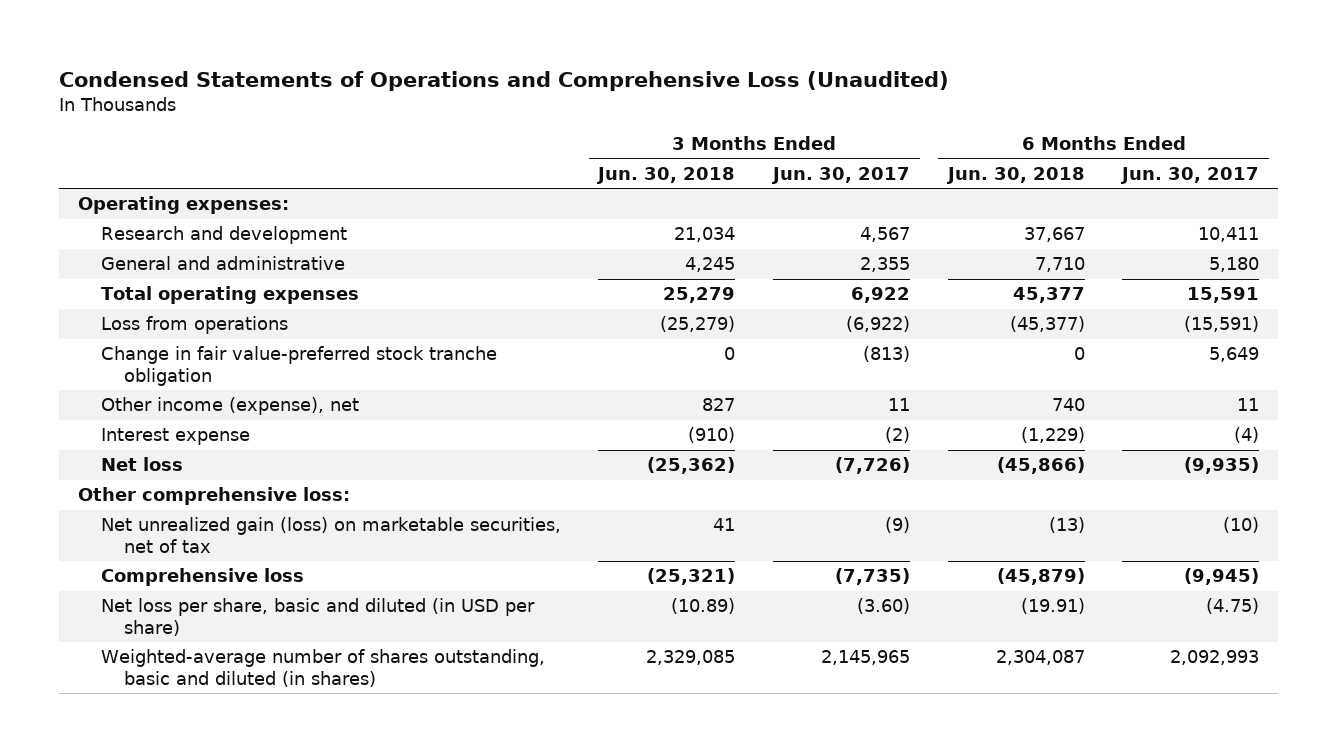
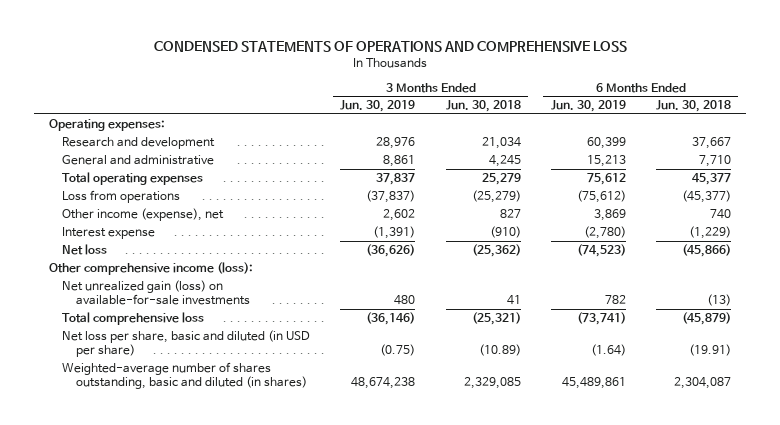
- Condensed Statements of Operations and Comprehensive Loss (Unaudited)
+ CONDENSED STATEMENTS OF OPERATIONS AND COMPREHENSIVE LOSS
- | 3 Months Ended Jun. 30, 2018 | 3 Months Ended Jun. 30, 2017 | 6 Months Ended Jun. 30, 2018 | 6 Months Ended Jun. 30, 2017
+ | 3 Months Ended Jun. 30, 2019 | 3 Months Ended Jun. 30, 2018 | 6 Months Ended Jun. 30, 2019 | 6 Months Ended Jun. 30, 2018
- Change in fair value-preferred stock tranche obligation | 0 | (813) | 0 | 5,649
- Other comprehensive loss:
- Net unrealized gain (loss) on marketable securities, net of tax | 41 | (9) | (13) | (10)
- Comprehensive loss | (25,321) | (7,735) | (45,879) | (9,945)
+ Other comprehensive income (loss):
+ Net unrealized gain (loss) on available-for-sale investments | 480 | 41 | 782 | (13)
+ Total comprehensive loss | (36,146) | (25,321) | (73,741) | (45,879)

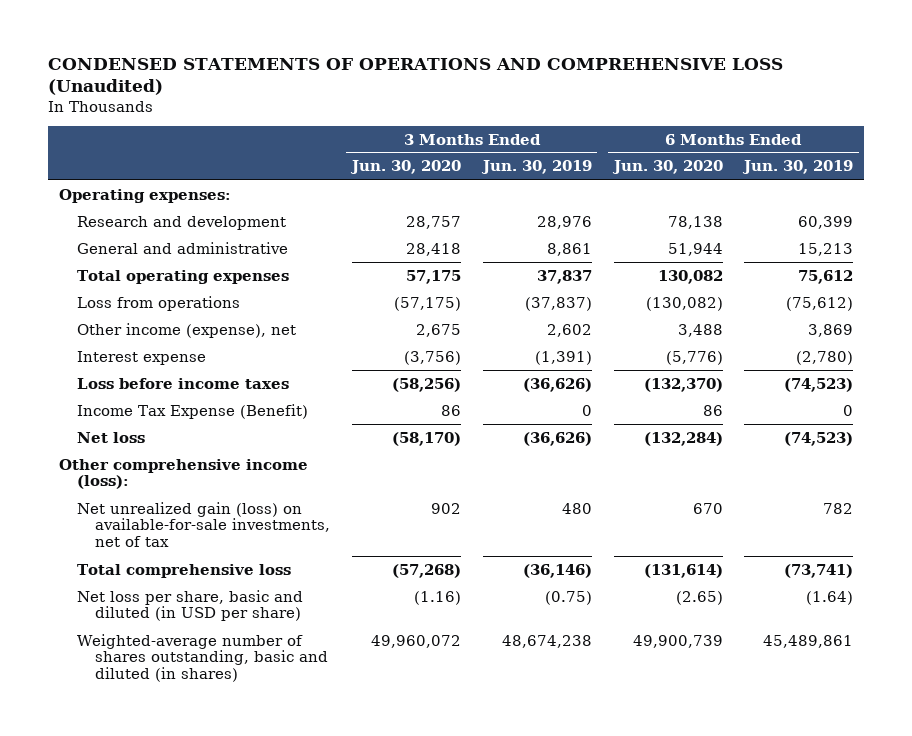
- CONDENSED STATEMENTS OF OPERATIONS AND COMPREHENSIVE LOSS
+ CONDENSED STATEMENTS OF OPERATIONS AND COMPREHENSIVE LOSS (Unaudited)
- | 3 Months Ended Jun. 30, 2019 | 3 Months Ended Jun. 30, 2018 | 6 Months Ended Jun. 30, 2019 | 6 Months Ended Jun. 30, 2018
+ | 3 Months Ended Jun. 30, 2020 | 3 Months Ended Jun. 30, 2019 | 6 Months Ended Jun. 30, 2020 | 6 Months Ended Jun. 30, 2019
+ Loss before income taxes | (58,256) | (36,626) | (132,370) | (74,523)
+ Income Tax Expense (Benefit) | 86 | 0 | 86 | 0
- Net unrealized gain (loss) on available-for-sale investments | 480 | 41 | 782 | (13)
+ Net unrealized gain (loss) on available-for-sale investments, net of tax | 902 | 480 | 670 | 782

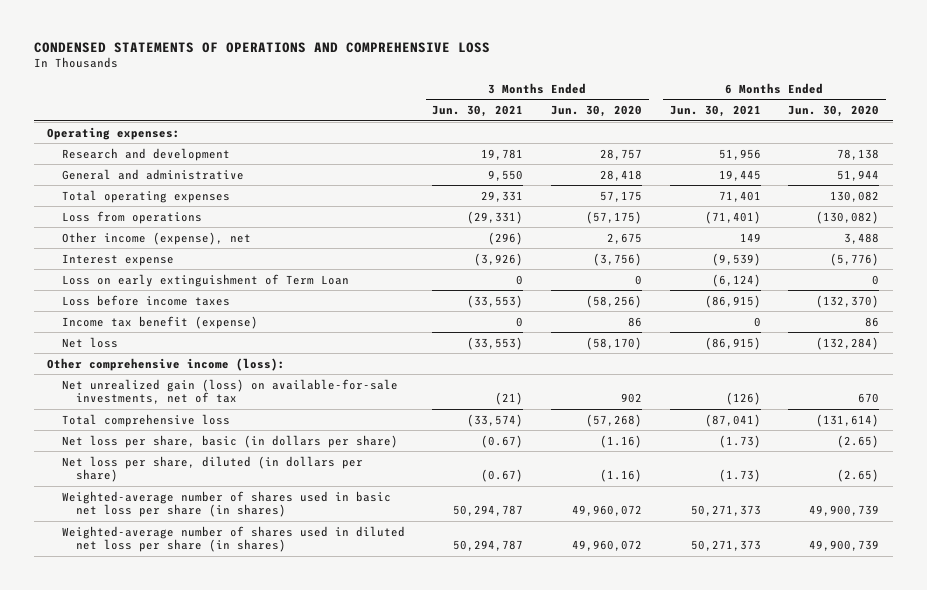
- CONDENSED STATEMENTS OF OPERATIONS AND COMPREHENSIVE LOSS (Unaudited)
+ CONDENSED STATEMENTS OF OPERATIONS AND COMPREHENSIVE LOSS
- | 3 Months Ended Jun. 30, 2020 | 3 Months Ended Jun. 30, 2019 | 6 Months Ended Jun. 30, 2020 | 6 Months Ended Jun. 30, 2019
+ | 3 Months Ended Jun. 30, 2021 | 3 Months Ended Jun. 30, 2020 | 6 Months Ended Jun. 30, 2021 | 6 Months Ended Jun. 30, 2020
+ Loss on early extinguishment of Term Loan | 0 | 0 | (6,124) | 0
- Income Tax Expense (Benefit) | 86 | 0 | 86 | 0
+ Income tax benefit (expense) | 0 | 86 | 0 | 86
- Net loss per share, basic and diluted (in USD per share) | (1.16) | (0.75) | (2.65) | (1.64)
- Weighted-average number of shares outstanding, basic and diluted (in shares) | 49,960,072 | 48,674,238 | 49,900,739 | 45,489,861
+ Net loss per share, basic (in dollars per share) | (0.67) | (1.16) | (1.73) | (2.65)
+ Net loss per share, diluted (in dollars per share) | (0.67) | (1.16) | (1.73) | (2.65)
+ Weighted-average number of shares used in basic net loss per share (in shares) | 50,294,787 | 49,960,072 | 50,271,373 | 49,900,739
+ Weighted-average number of shares used in diluted net loss per share (in shares) | 50,294,787 | 49,960,072 | 50,271,373 | 49,900,739

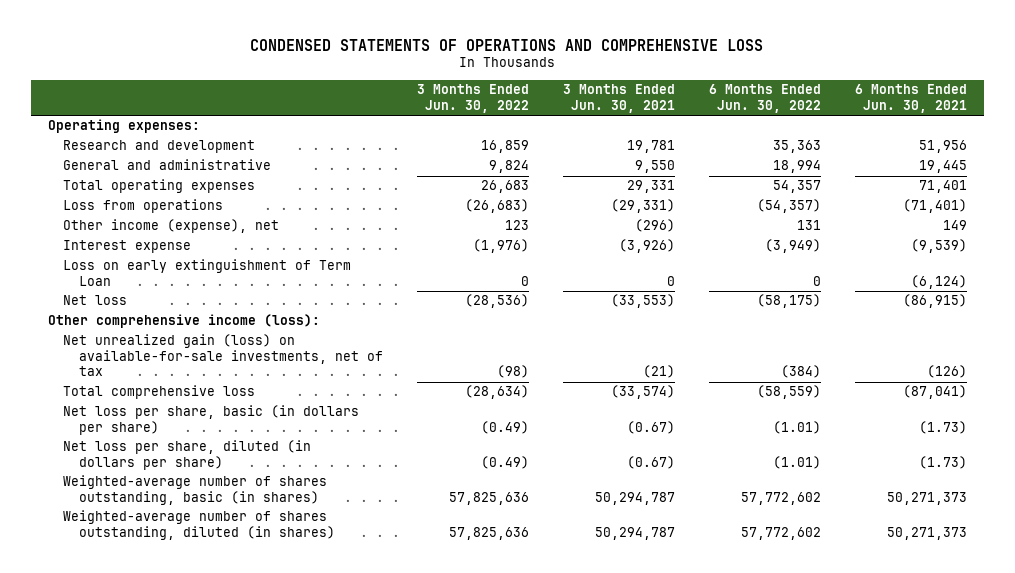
- | 3 Months Ended Jun. 30, 2021 | 3 Months Ended Jun. 30, 2020 | 6 Months Ended Jun. 30, 2021 | 6 Months Ended Jun. 30, 2020
+ | 3 Months Ended Jun. 30, 2022 | 3 Months Ended Jun. 30, 2021 | 6 Months Ended Jun. 30, 2022 | 6 Months Ended Jun. 30, 2021
- Loss before income taxes | (33,553) | (58,256) | (86,915) | (132,370)
- Income tax benefit (expense) | 0 | 86 | 0 | 86
- Weighted-average number of shares used in basic net loss per share (in shares) | 50,294,787 | 49,960,072 | 50,271,373 | 49,900,739
- Weighted-average number of shares used in diluted net loss per share (in shares) | 50,294,787 | 49,960,072 | 50,271,373 | 49,900,739
+ Weighted-average number of shares outstanding, basic (in shares) | 57,825,636 | 50,294,787 | 57,772,602 | 50,271,373
+ Weighted-average number of shares outstanding, diluted (in shares) | 57,825,636 | 50,294,787 | 57,772,602 | 50,271,373

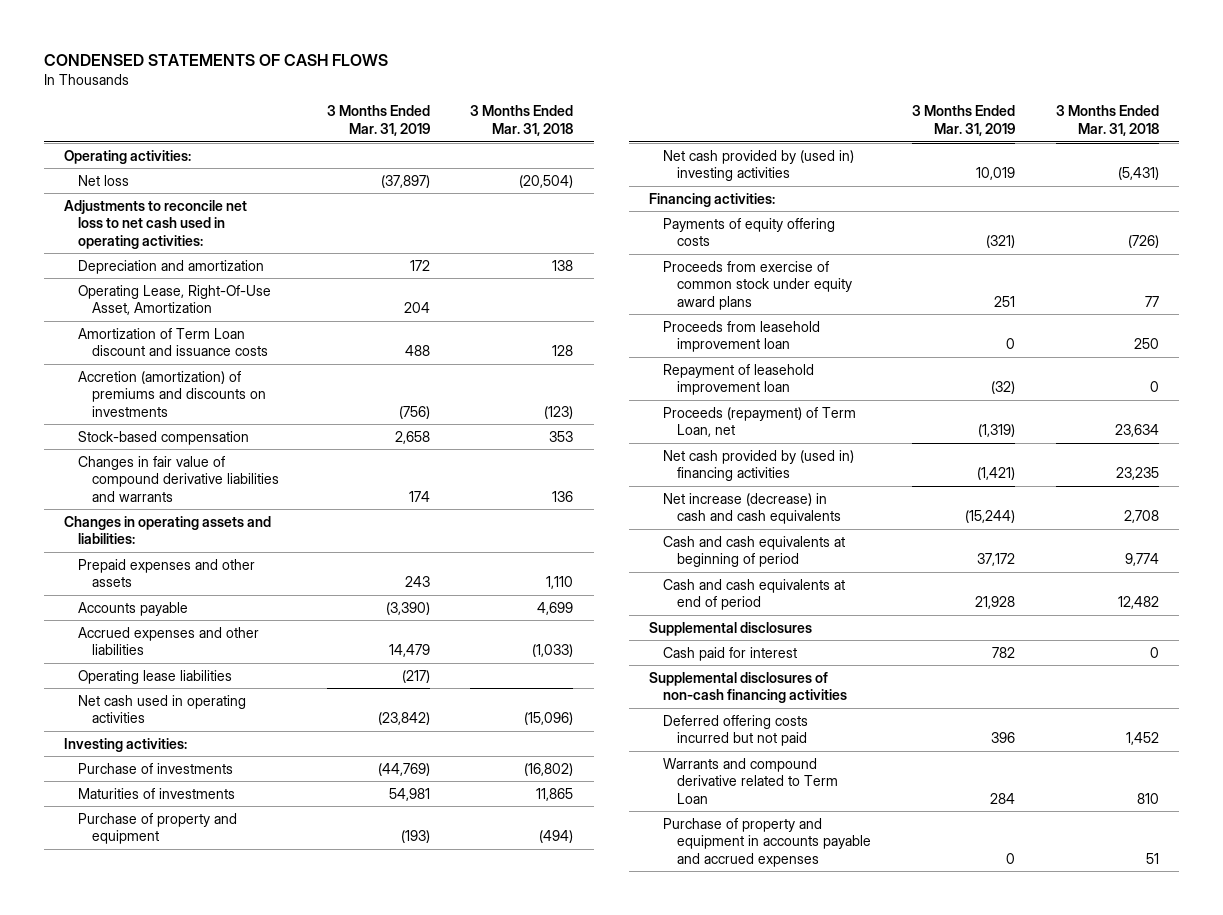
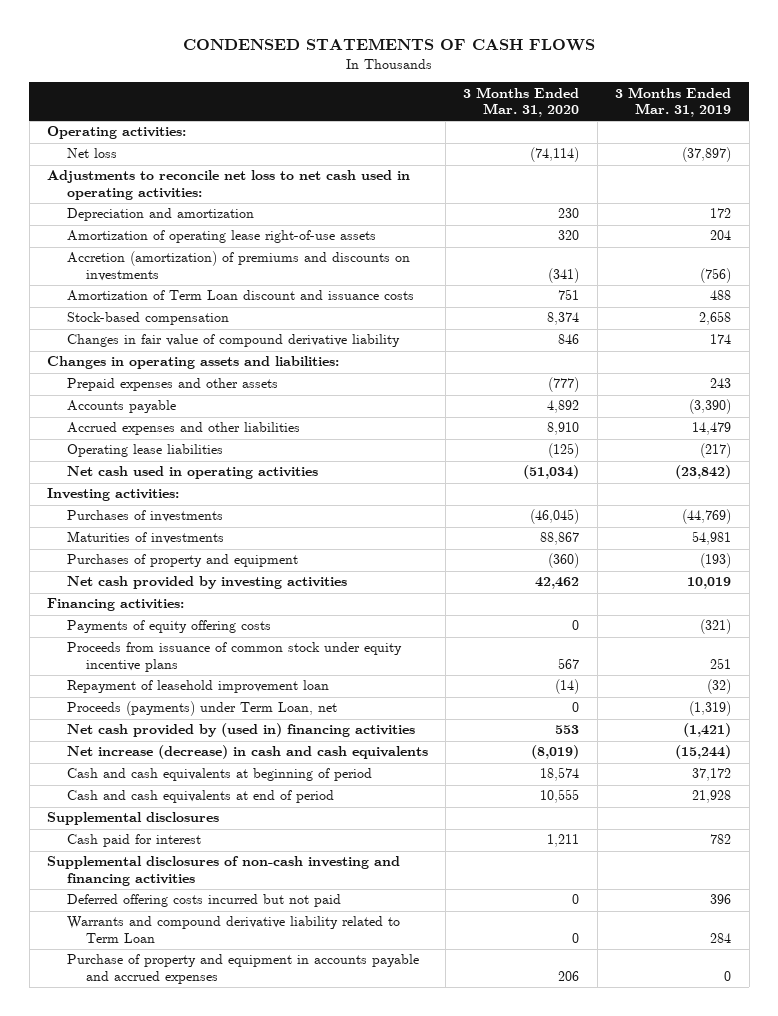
- | 3 Months Ended Mar. 31, 2019 | 3 Months Ended Mar. 31, 2018
+ | 3 Months Ended Mar. 31, 2020 | 3 Months Ended Mar. 31, 2019
- Operating Lease, Right-Of-Use Asset, Amortization | 204 |
+ Amortization of operating lease right-of-use assets | 320 | 204
moved down: Amortization of Term Loan discount and issuance costs | 751 | 488
- Changes in fair value of compound derivative liabilities and warrants | 174 | 136
+ Changes in fair value of compound derivative liability | 846 | 174
- Purchase of investments | (44,769) | (16,802)
+ Purchases of investments | (46,045) | (44,769)
- Purchase of property and equipment | (193) | (494)
- Net cash provided by (used in) investing activities | 10,019 | (5,431)
+ Purchases of property and equipment | (360) | (193)
+ Net cash provided by investing activities | 42,462 | 10,019
- Proceeds from exercise of common stock under equity award plans | 251 | 77
- Proceeds from leasehold improvement loan | 0 | 250
+ Proceeds from issuance of common stock under equity incentive plans | 567 | 251
- Proceeds (repayment) of Term Loan, net | (1,319) | 23,634
+ Proceeds (payments) under Term Loan, net | 0 | (1,319)
- Supplemental disclosures of non-cash financing activities
+ Supplemental disclosures of non-cash investing and financing activities
- Warrants and compound derivative related to Term Loan | 284 | 810
+ Warrants and compound derivative liability related to Term Loan | 0 | 284

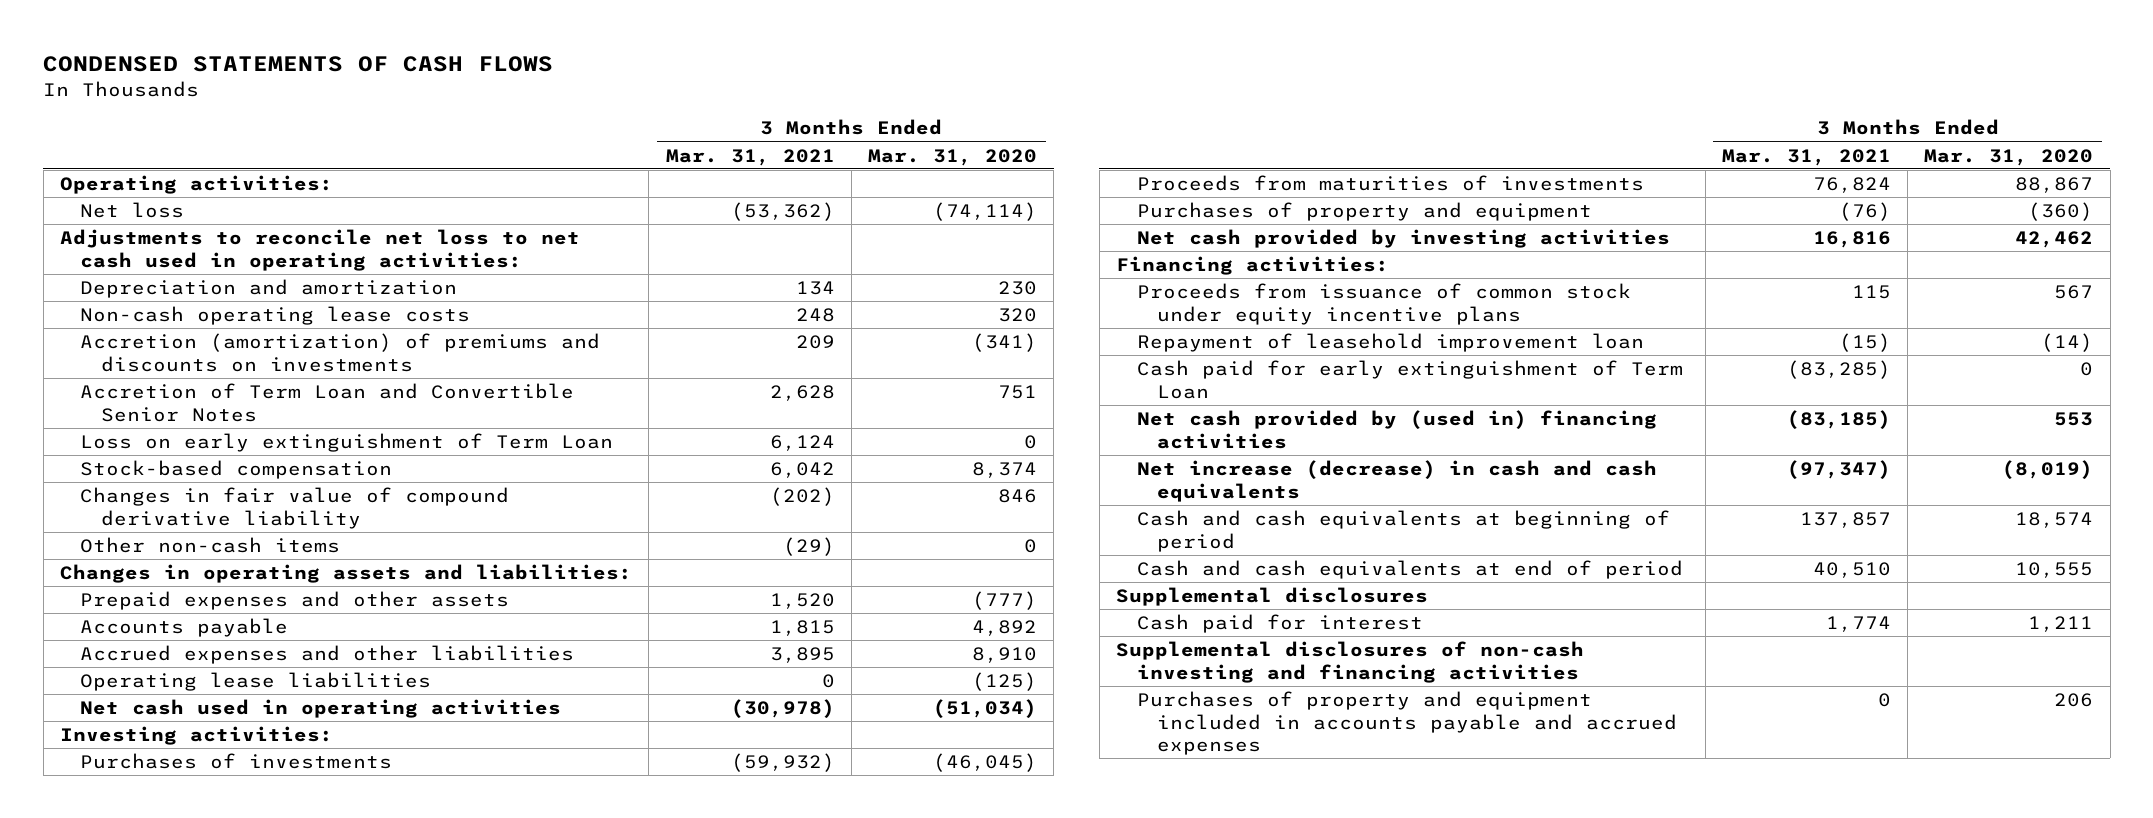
- | 3 Months Ended Mar. 31, 2020 | 3 Months Ended Mar. 31, 2019
+ | 3 Months Ended Mar. 31, 2021 | 3 Months Ended Mar. 31, 2020
- Amortization of operating lease right-of-use assets | 320 | 204
+ Non-cash operating lease costs | 248 | 320
- Amortization of Term Loan discount and issuance costs | 751 | 488
+ Accretion of Term Loan and Convertible Senior Notes | 2,628 | 751
+ Loss on early extinguishment of Term Loan | 6,124 | 0
+ Other non-cash items | (29) | 0
- Maturities of investments | 88,867 | 54,981
+ Proceeds from maturities of investments | 76,824 | 88,867
- Payments of equity offering costs | 0 | (321)
- Proceeds (payments) under Term Loan, net | 0 | (1,319)
+ Cash paid for early extinguishment of Term Loan | (83,285) | 0
- Deferred offering costs incurred but not paid | 0 | 396
- Warrants and compound derivative liability related to Term Loan | 0 | 284
- Purchase of property and equipment in accounts payable and accrued expenses | 206 | 0
+ Purchases of property and equipment included in accounts payable and accrued expenses | 0 | 206

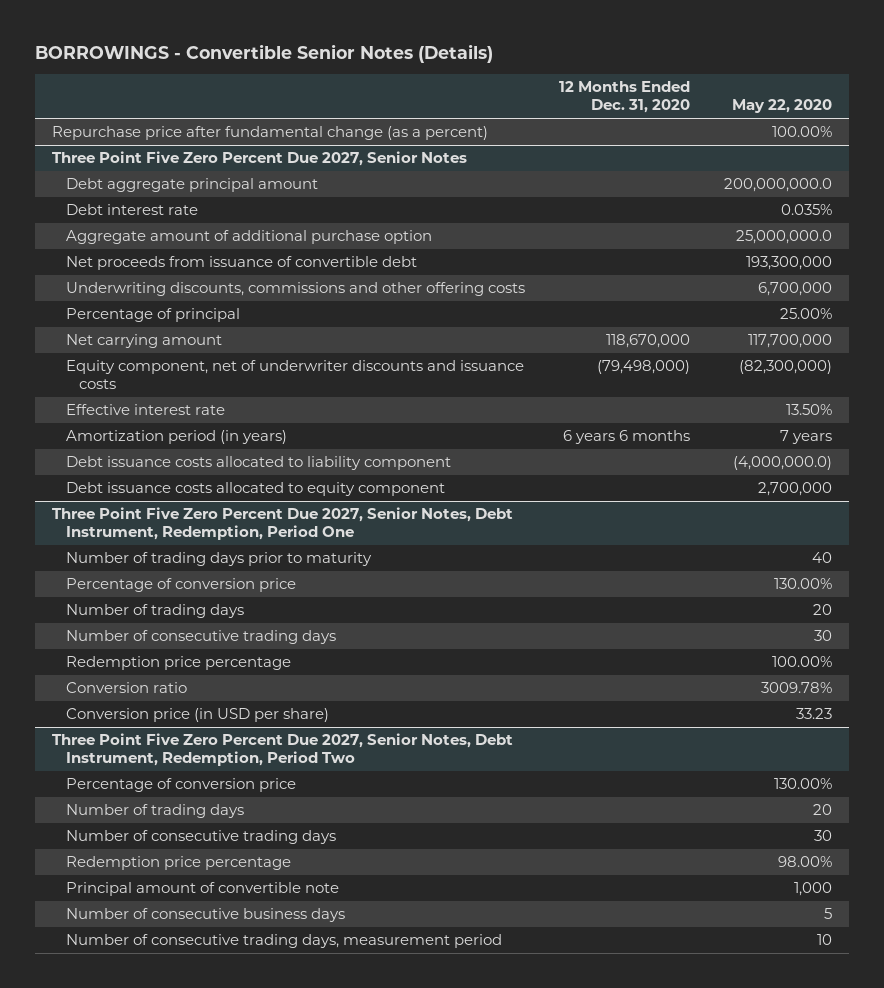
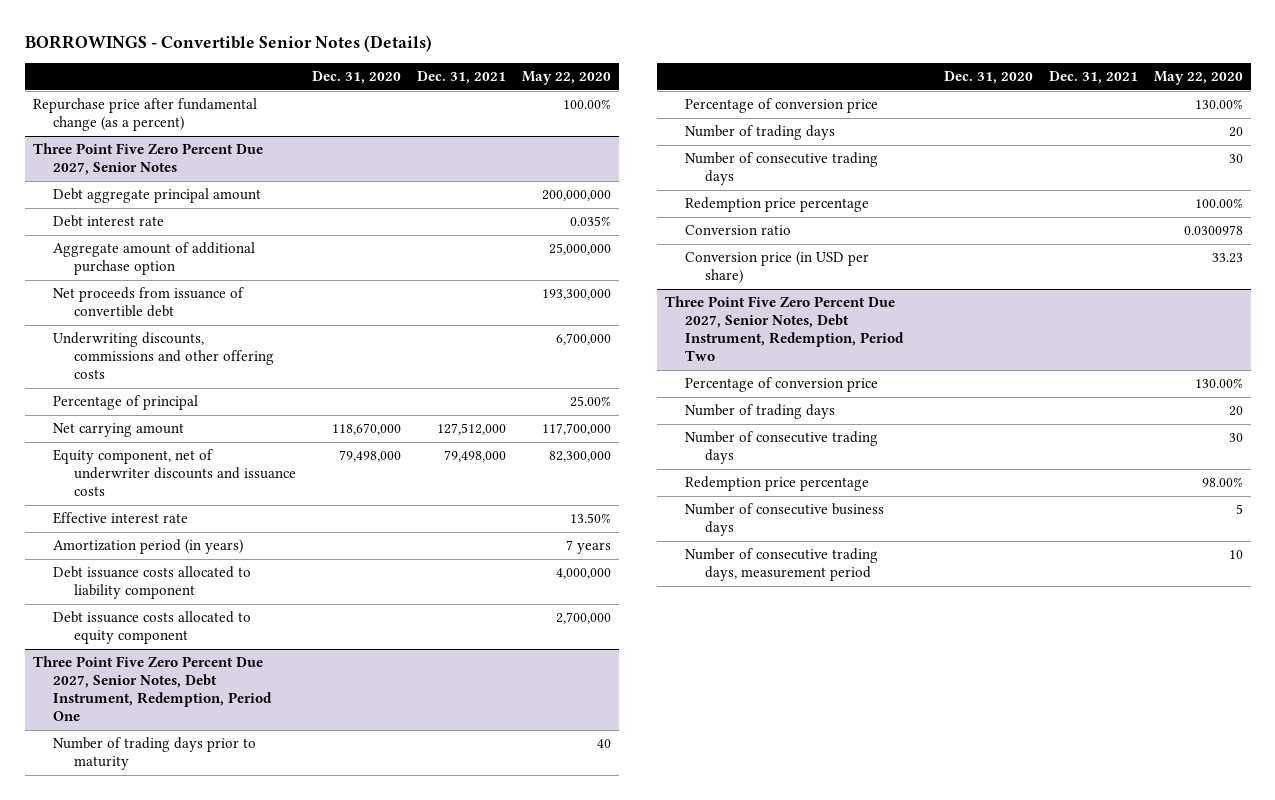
- | 12 Months Ended Dec. 31, 2020 | May 22, 2020
+ | Dec. 31, 2020 | Dec. 31, 2021 | May 22, 2020
@ Three Point Five Zero Percent Due 2027, Senior Notes
- Debt aggregate principal amount | | 200,000,000.0
+ Debt aggregate principal amount | | | 200,000,000
- Aggregate amount of additional purchase option | | 25,000,000.0
+ Aggregate amount of additional purchase option | | | 25,000,000
- Equity component, net of underwriter discounts and issuance costs | (79,498,000) | (82,300,000)
+ Equity component, net of underwriter discounts and issuance costs | 79,498,000 | 79,498,000 | 82,300,000
- Debt issuance costs allocated to liability component | | (4,000,000.0)
+ Debt issuance costs allocated to liability component | | | 4,000,000
@ Three Point Five Zero Percent Due 2027, Senior Notes, Debt Instrument, Redemption, Period One
- Conversion ratio | | 3009.78%
+ Conversion ratio | | | 0.0300978
@ Three Point Five Zero Percent Due 2027, Senior Notes, Debt Instrument, Redemption, Period Two
- Principal amount of convertible note | | 1,000

